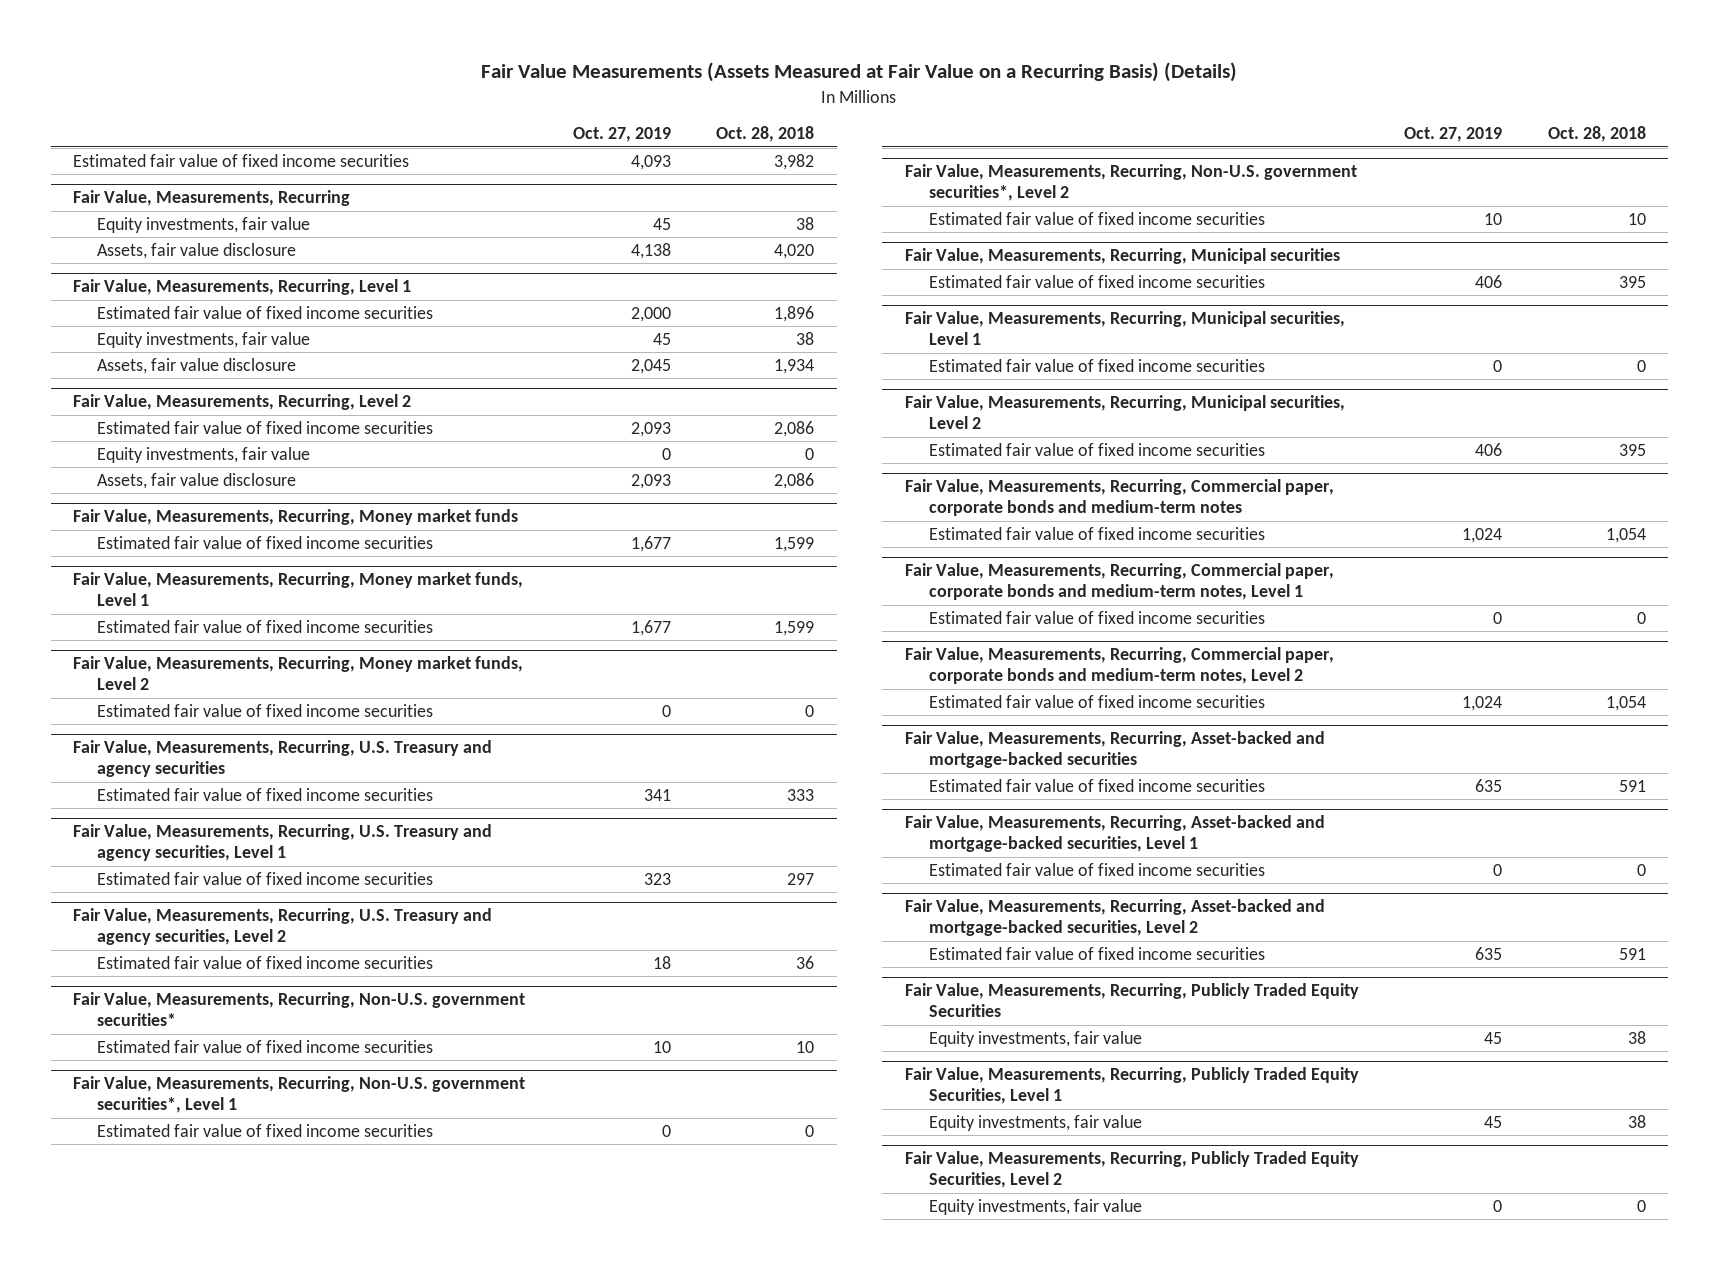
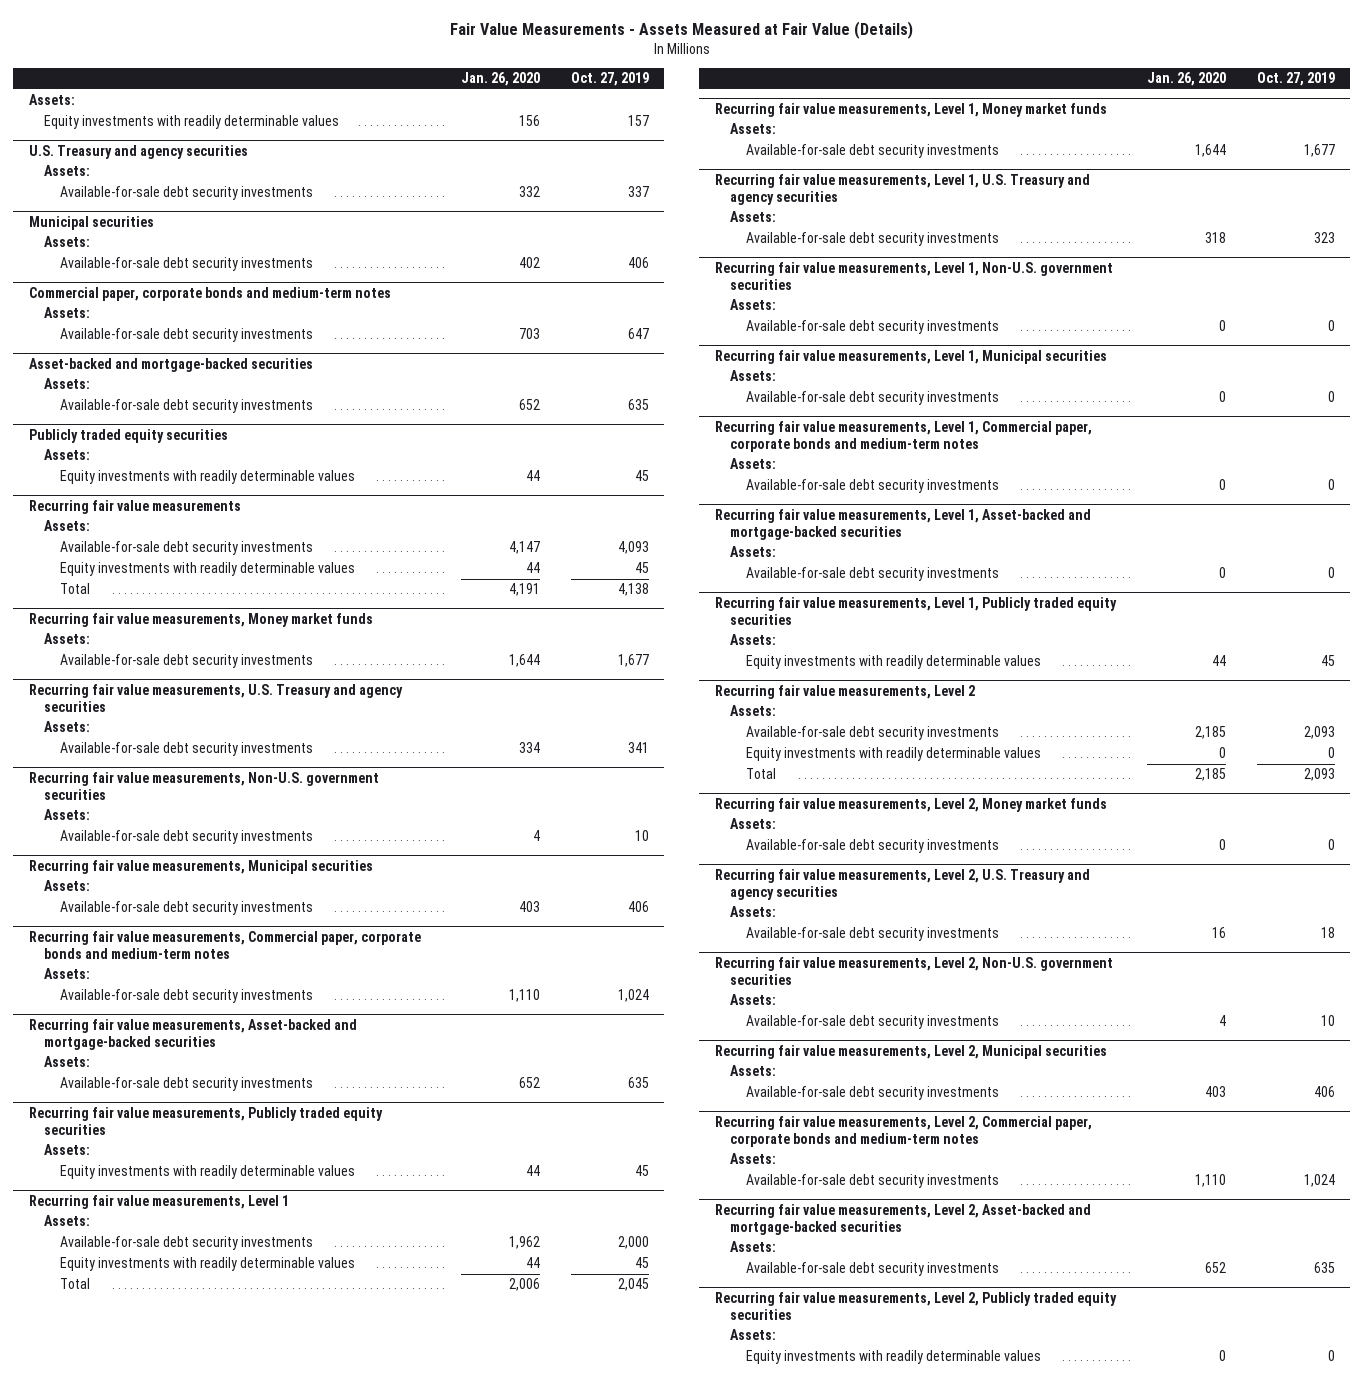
- Fair Value Measurements (Assets Measured at Fair Value on a Recurring Basis) (Details)
+ Fair Value Measurements - Assets Measured at Fair Value (Details)
- | Oct. 27, 2019 | Oct. 28, 2018
+ | Jan. 26, 2020 | Oct. 27, 2019
- Estimated fair value of fixed income securities | 4,093 | 3,982
- Fair Value, Measurements, Recurring
- Equity investments, fair value | 45 | 38
- Assets, fair value disclosure | 4,138 | 4,020
- Fair Value, Measurements, Recurring, Level 1
- Estimated fair value of fixed income securities | 2,000 | 1,896
- Equity investments, fair value | 45 | 38
- Assets, fair value disclosure | 2,045 | 1,934
- Fair Value, Measurements, Recurring, Level 2
- Estimated fair value of fixed income securities | 2,093 | 2,086
- Equity investments, fair value | 0 | 0
- Assets, fair value disclosure | 2,093 | 2,086
- Fair Value, Measurements, Recurring, Money market funds
- Estimated fair value of fixed income securities | 1,677 | 1,599
- Fair Value, Measurements, Recurring, Money market funds, Level 1
- Estimated fair value of fixed income securities | 1,677 | 1,599
- Fair Value, Measurements, Recurring, Money market funds, Level 2
- Estimated fair value of fixed income securities | 0 | 0
- Fair Value, Measurements, Recurring, U.S. Treasury and agency securities
- Estimated fair value of fixed income securities | 341 | 333
- Fair Value, Measurements, Recurring, U.S. Treasury and agency securities, Level 1
- Estimated fair value of fixed income securities | 323 | 297
- Fair Value, Measurements, Recurring, U.S. Treasury and agency securities, Level 2
- Estimated fair value of fixed income securities | 18 | 36
- Fair Value, Measurements, Recurring, Non-U.S. government securities*
- Estimated fair value of fixed income securities | 10 | 10
- Fair Value, Measurements, Recurring, Non-U.S. government securities*, Level 1
- Estimated fair value of fixed income securities | 0 | 0
- Fair Value, Measurements, Recurring, Non-U.S. government securities*, Level 2
- Estimated fair value of fixed income securities | 10 | 10
- Fair Value, Measurements, Recurring, Municipal securities
- Estimated fair value of fixed income securities | 406 | 395
- Fair Value, Measurements, Recurring, Municipal securities, Level 1
- Estimated fair value of fixed income securities | 0 | 0
- Fair Value, Measurements, Recurring, Municipal securities, Level 2
- Estimated fair value of fixed income securities | 406 | 395
- Fair Value, Measurements, Recurring, Commercial paper, corporate bonds and medium-term notes
- Estimated fair value of fixed income securities | 1,024 | 1,054
- Fair Value, Measurements, Recurring, Commercial paper, corporate bonds and medium-term notes, Level 1
- Estimated fair value of fixed income securities | 0 | 0
- Fair Value, Measurements, Recurring, Commercial paper, corporate bonds and medium-term notes, Level 2
- Estimated fair value of fixed income securities | 1,024 | 1,054
- Fair Value, Measurements, Recurring, Asset-backed and mortgage-backed securities
- Estimated fair value of fixed income securities | 635 | 591
- Fair Value, Measurements, Recurring, Asset-backed and mortgage-backed securities, Level 1
- Estimated fair value of fixed income securities | 0 | 0
- Fair Value, Measurements, Recurring, Asset-backed and mortgage-backed securities, Level 2
- Estimated fair value of fixed income securities | 635 | 591
- Fair Value, Measurements, Recurring, Publicly Traded Equity Securities
- Equity investments, fair value | 45 | 38
- Fair Value, Measurements, Recurring, Publicly Traded Equity Securities, Level 1
- Equity investments, fair value | 45 | 38
- Fair Value, Measurements, Recurring, Publicly Traded Equity Securities, Level 2
- Equity investments, fair value | 0 | 0
+ Assets:
+ Equity investments with readily determinable values | 156 | 157
+ U.S. Treasury and agency securities
+ Assets:
+ Available-for-sale debt security investments | 332 | 337
+ Municipal securities
+ Assets:
+ Available-for-sale debt security investments | 402 | 406
+ Commercial paper, corporate bonds and medium-term notes
+ Assets:
+ Available-for-sale debt security investments | 703 | 647
+ Asset-backed and mortgage-backed securities
+ Assets:
+ Available-for-sale debt security investments | 652 | 635
+ Publicly traded equity securities
+ Assets:
+ Equity investments with readily determinable values | 44 | 45
+ Recurring fair value measurements
+ Assets:
+ Available-for-sale debt security investments | 4,147 | 4,093
+ Equity investments with readily determinable values | 44 | 45
+ Total | 4,191 | 4,138
+ Recurring fair value measurements, Money market funds
+ Assets:
+ Available-for-sale debt security investments | 1,644 | 1,677
+ Recurring fair value measurements, U.S. Treasury and agency securities
+ Assets:
+ Available-for-sale debt security investments | 334 | 341
+ Recurring fair value measurements, Non-U.S. government securities
+ Assets:
+ Available-for-sale debt security investments | 4 | 10
+ Recurring fair value measurements, Municipal securities
+ Assets:
+ Available-for-sale debt security investments | 403 | 406
+ Recurring fair value measurements, Commercial paper, corporate bonds and medium-term notes
+ Assets:
+ Available-for-sale debt security investments | 1,110 | 1,024
+ Recurring fair value measurements, Asset-backed and mortgage-backed securities
+ Assets:
+ Available-for-sale debt security investments | 652 | 635
+ Recurring fair value measurements, Publicly traded equity securities
+ Assets:
+ Equity investments with readily determinable values | 44 | 45
+ Recurring fair value measurements, Level 1
+ Assets:
+ Available-for-sale debt security investments | 1,962 | 2,000
+ Equity investments with readily determinable values | 44 | 45
+ Total | 2,006 | 2,045
+ Recurring fair value measurements, Level 1, Money market funds
+ Assets:
+ Available-for-sale debt security investments | 1,644 | 1,677
+ Recurring fair value measurements, Level 1, U.S. Treasury and agency securities
+ Assets:
+ Available-for-sale debt security investments | 318 | 323
+ Recurring fair value measurements, Level 1, Non-U.S. government securities
+ Assets:
+ Available-for-sale debt security investments | 0 | 0
+ Recurring fair value measurements, Level 1, Municipal securities
+ Assets:
+ Available-for-sale debt security investments | 0 | 0
+ Recurring fair value measurements, Level 1, Commercial paper, corporate bonds and medium-term notes
+ Assets:
+ Available-for-sale debt security investments | 0 | 0
+ Recurring fair value measurements, Level 1, Asset-backed and mortgage-backed securities
+ Assets:
+ Available-for-sale debt security investments | 0 | 0
+ Recurring fair value measurements, Level 1, Publicly traded equity securities
+ Assets:
+ Equity investments with readily determinable values | 44 | 45
+ Recurring fair value measurements, Level 2
+ Assets:
+ Available-for-sale debt security investments | 2,185 | 2,093
+ Equity investments with readily determinable values | 0 | 0
+ Total | 2,185 | 2,093
+ Recurring fair value measurements, Level 2, Money market funds
+ Assets:
+ Available-for-sale debt security investments | 0 | 0
+ Recurring fair value measurements, Level 2, U.S. Treasury and agency securities
+ Assets:
+ Available-for-sale debt security investments | 16 | 18
+ Recurring fair value measurements, Level 2, Non-U.S. government securities
+ Assets:
+ Available-for-sale debt security investments | 4 | 10
+ Recurring fair value measurements, Level 2, Municipal securities
+ Assets:
+ Available-for-sale debt security investments | 403 | 406
+ Recurring fair value measurements, Level 2, Commercial paper, corporate bonds and medium-term notes
+ Assets:
+ Available-for-sale debt security investments | 1,110 | 1,024
+ Recurring fair value measurements, Level 2, Asset-backed and mortgage-backed securities
+ Assets:
+ Available-for-sale debt security investments | 652 | 635
+ Recurring fair value measurements, Level 2, Publicly traded equity securities
+ Assets:
+ Equity investments with readily determinable values | 0 | 0

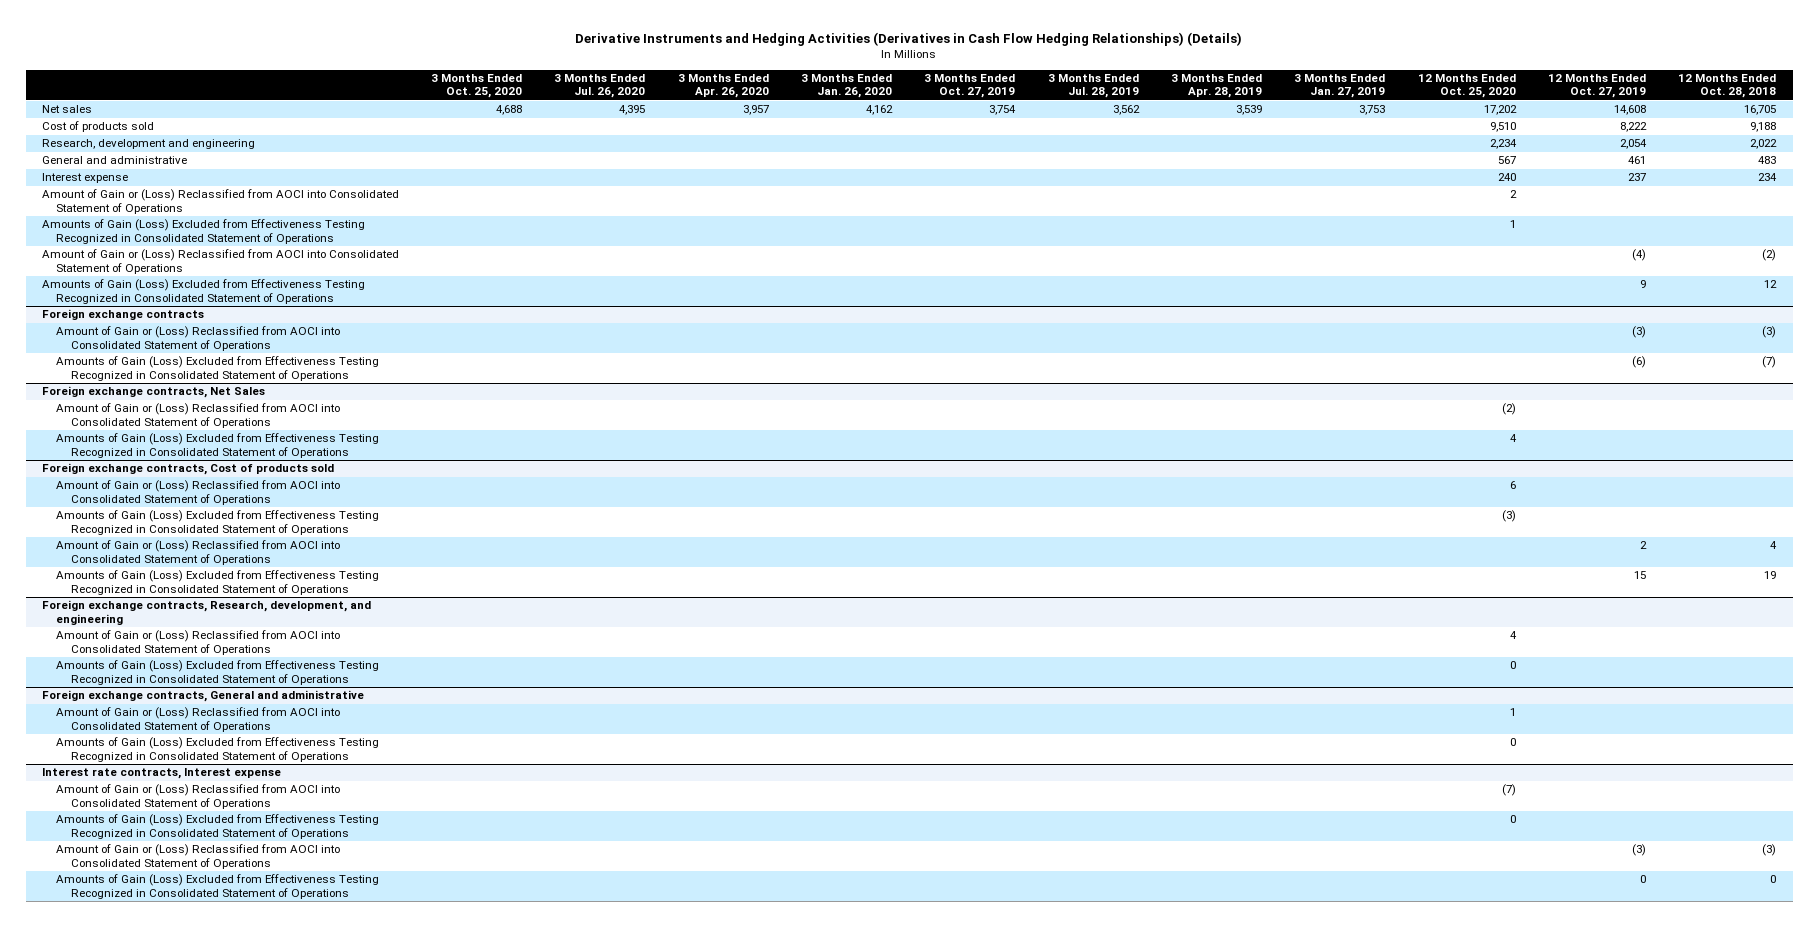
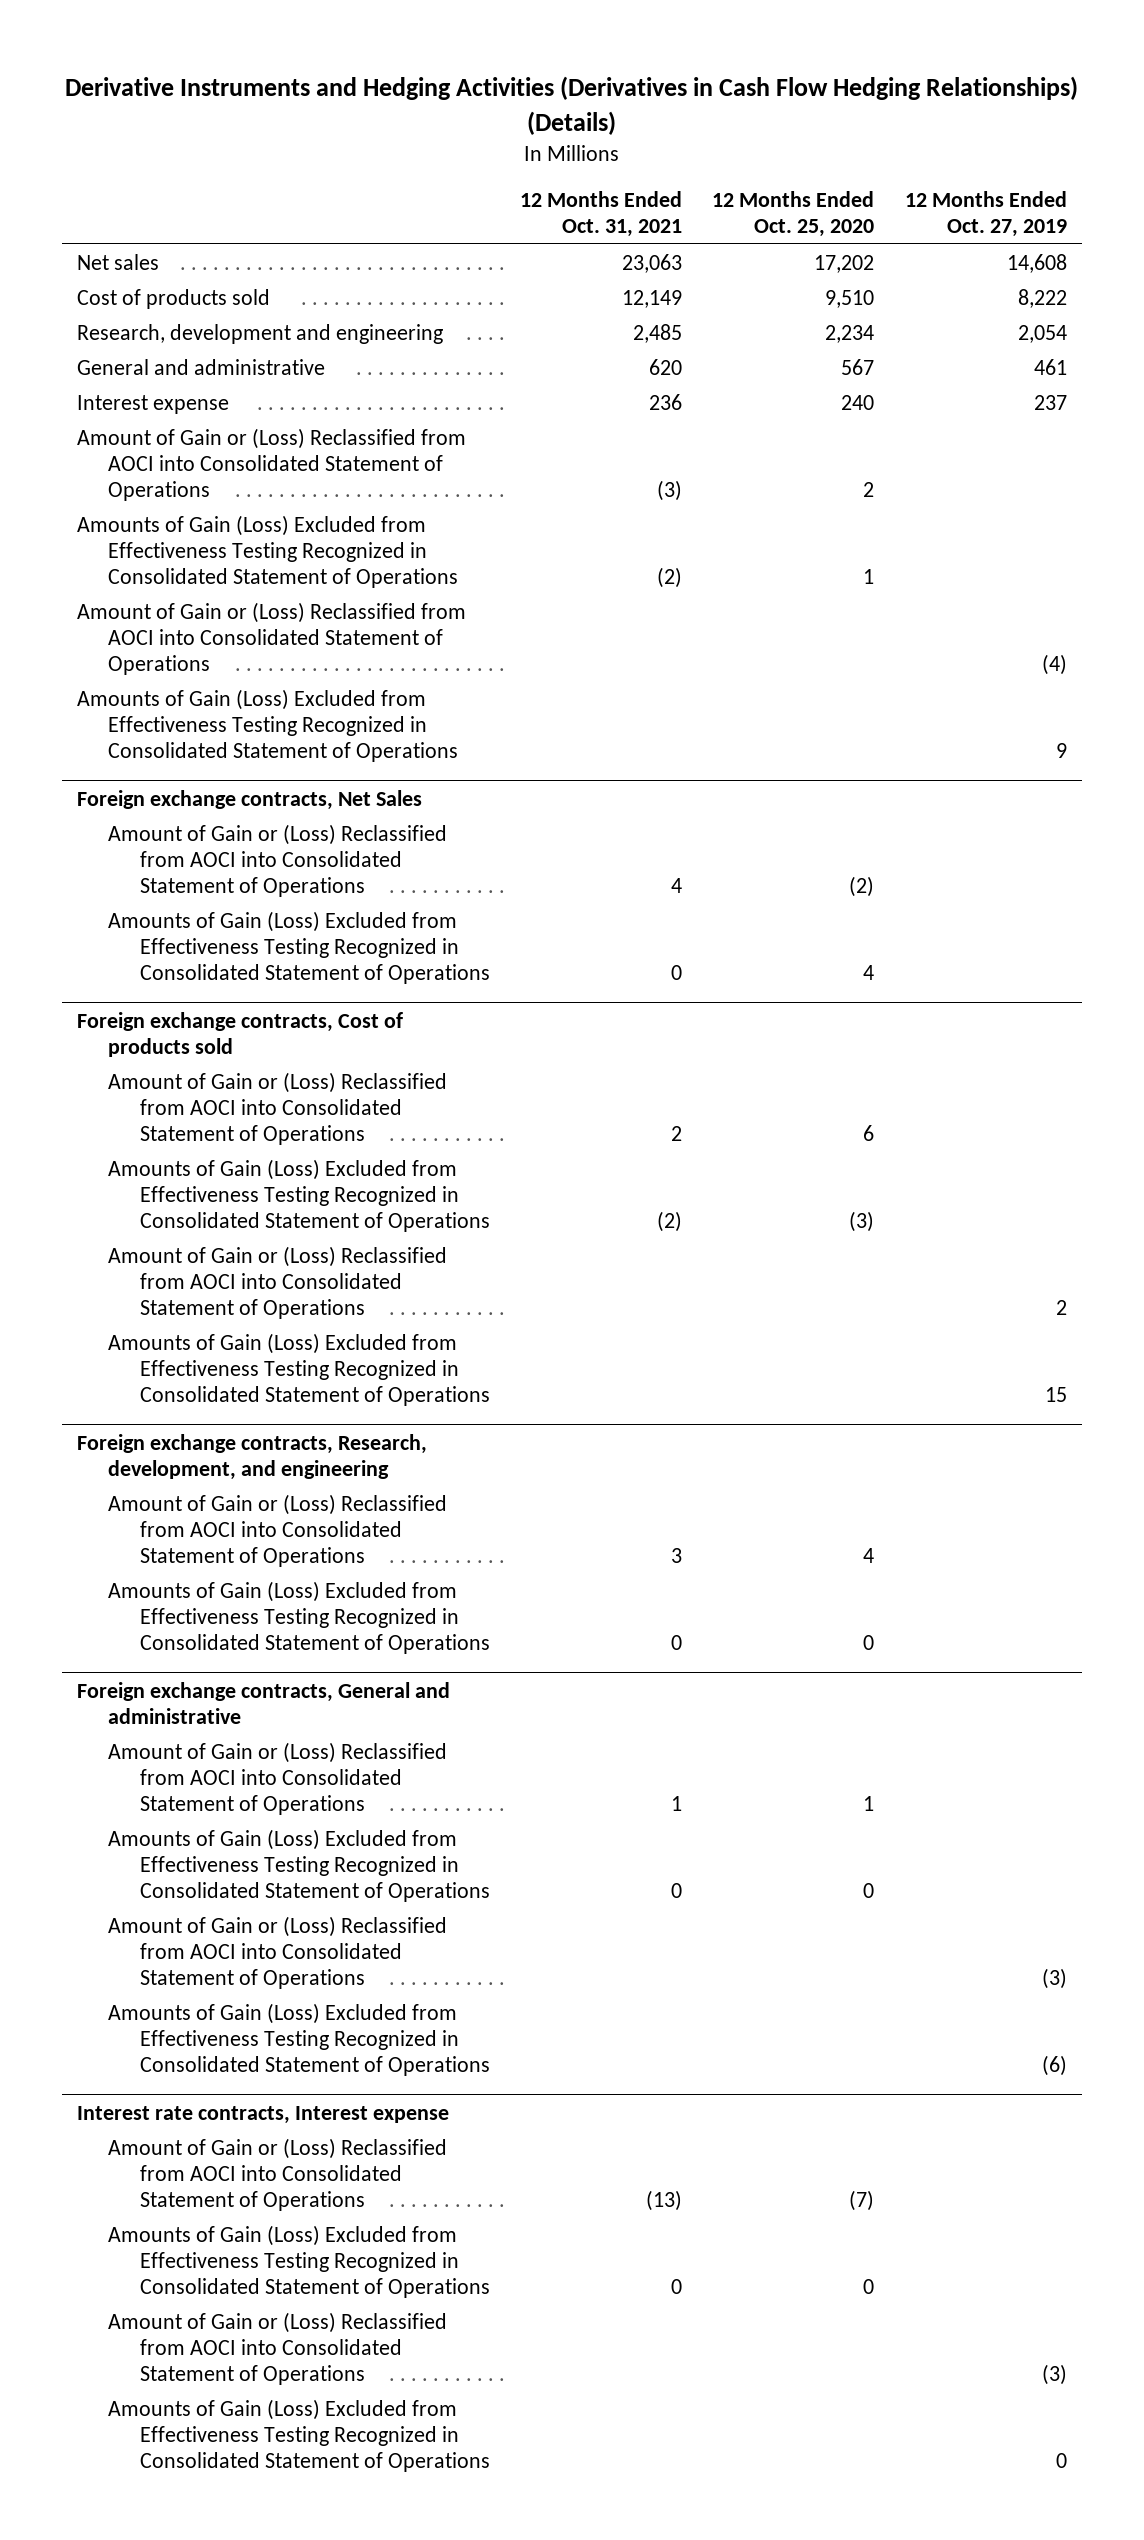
- | 3 Months Ended Oct. 25, 2020 | 3 Months Ended Jul. 26, 2020 | 3 Months Ended Apr. 26, 2020 | 3 Months Ended Jan. 26, 2020 | 3 Months Ended Oct. 27, 2019 | 3 Months Ended Jul. 28, 2019 | 3 Months Ended Apr. 28, 2019 | 3 Months Ended Jan. 27, 2019 | 12 Months Ended Oct. 25, 2020 | 12 Months Ended Oct. 27, 2019 | 12 Months Ended Oct. 28, 2018
+ | 12 Months Ended Oct. 31, 2021 | 12 Months Ended Oct. 25, 2020 | 12 Months Ended Oct. 27, 2019
- Foreign exchange contracts
- Amount of Gain or (Loss) Reclassified from AOCI into Consolidated Statement of Operations | | | | | | | | | | (3) | (3)
- Amounts of Gain (Loss) Excluded from Effectiveness Testing Recognized in Consolidated Statement of Operations | | | | | | | | | | (6) | (7)
@ Foreign exchange contracts, General and administrative
+ Amount of Gain or (Loss) Reclassified from AOCI into Consolidated Statement of Operations | | | (3)
+ Amounts of Gain (Loss) Excluded from Effectiveness Testing Recognized in Consolidated Statement of Operations | | | (6)

